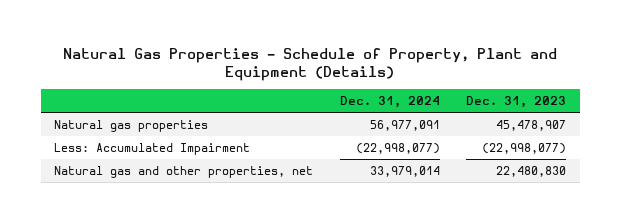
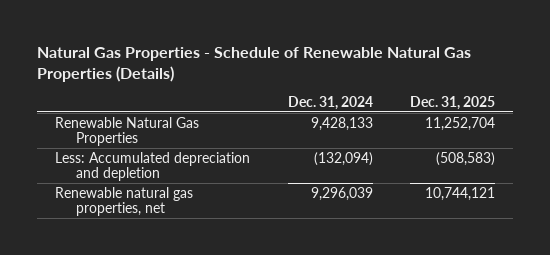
- Natural Gas Properties - Schedule of Property, Plant and Equipment (Details)
+ Natural Gas Properties - Schedule of Renewable Natural Gas Properties (Details)
- | Dec. 31, 2024 | Dec. 31, 2023
+ | Dec. 31, 2024 | Dec. 31, 2025
- Natural gas properties | 56,977,091 | 45,478,907
- Less: Accumulated Impairment | (22,998,077) | (22,998,077)
- Natural gas and other properties, net | 33,979,014 | 22,480,830
+ Renewable Natural Gas Properties | 9,428,133 | 11,252,704
+ Less: Accumulated depreciation and depletion | (132,094) | (508,583)
+ Renewable natural gas properties, net | 9,296,039 | 10,744,121

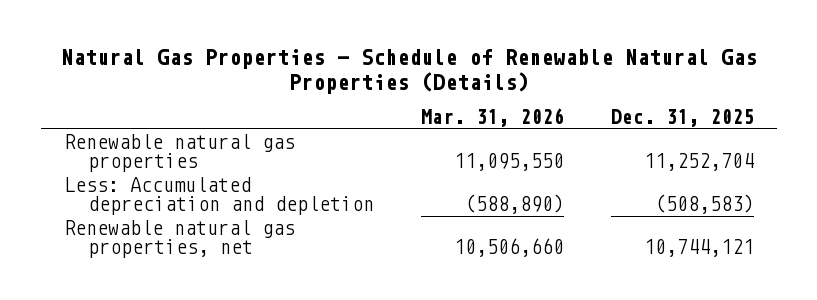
- | Dec. 31, 2024 | Dec. 31, 2025
+ | Mar. 31, 2026 | Dec. 31, 2025
- Renewable Natural Gas Properties | 9,428,133 | 11,252,704
+ Renewable natural gas properties | 11,095,550 | 11,252,704

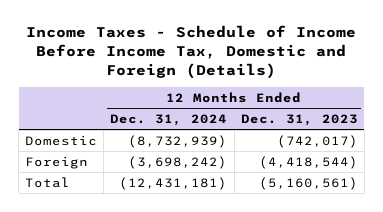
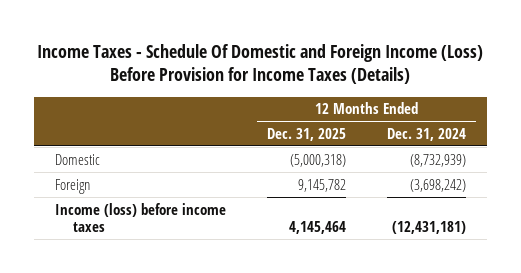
- Income Taxes - Schedule of Income Before Income Tax, Domestic and Foreign (Details)
+ Income Taxes - Schedule Of Domestic and Foreign Income (Loss) Before Provision for Income Taxes (Details)
- | 12 Months Ended Dec. 31, 2024 | 12 Months Ended Dec. 31, 2023
+ | 12 Months Ended Dec. 31, 2025 | 12 Months Ended Dec. 31, 2024
- Total | (12,431,181) | (5,160,561)
+ Income (loss) before income taxes | 4,145,464 | (12,431,181)

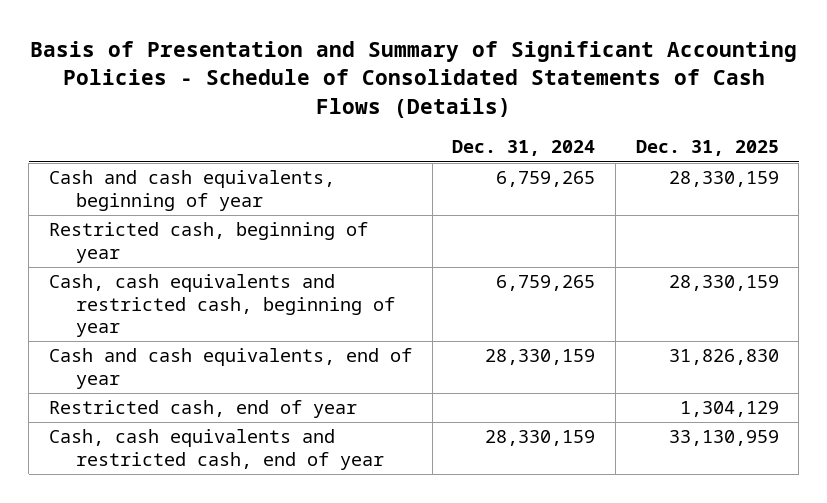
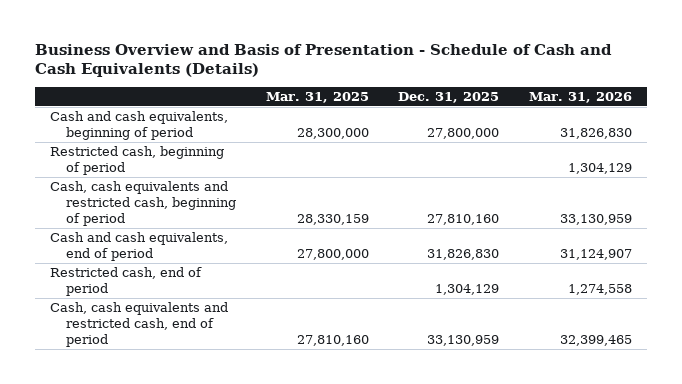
- Basis of Presentation and Summary of Significant Accounting Policies - Schedule of Consolidated Statements of Cash Flows (Details)
+ Business Overview and Basis of Presentation - Schedule of Cash and Cash Equivalents (Details)
- | Dec. 31, 2024 | Dec. 31, 2025
+ | Mar. 31, 2025 | Dec. 31, 2025 | Mar. 31, 2026
- Cash and cash equivalents, beginning of year | 6,759,265 | 28,330,159
- Restricted cash, beginning of year
- Cash, cash equivalents and restricted cash, beginning of year | 6,759,265 | 28,330,159
- Cash and cash equivalents, end of year | 28,330,159 | 31,826,830
- Restricted cash, end of year | | 1,304,129
- Cash, cash equivalents and restricted cash, end of year | 28,330,159 | 33,130,959
+ Cash and cash equivalents, beginning of period | 28,300,000 | 27,800,000 | 31,826,830
+ Restricted cash, beginning of period | | | 1,304,129
+ Cash, cash equivalents and restricted cash, beginning of period | 28,330,159 | 27,810,160 | 33,130,959
+ Cash and cash equivalents, end of period | 27,800,000 | 31,826,830 | 31,124,907
+ Restricted cash, end of period | | 1,304,129 | 1,274,558
+ Cash, cash equivalents and restricted cash, end of period | 27,810,160 | 33,130,959 | 32,399,465

